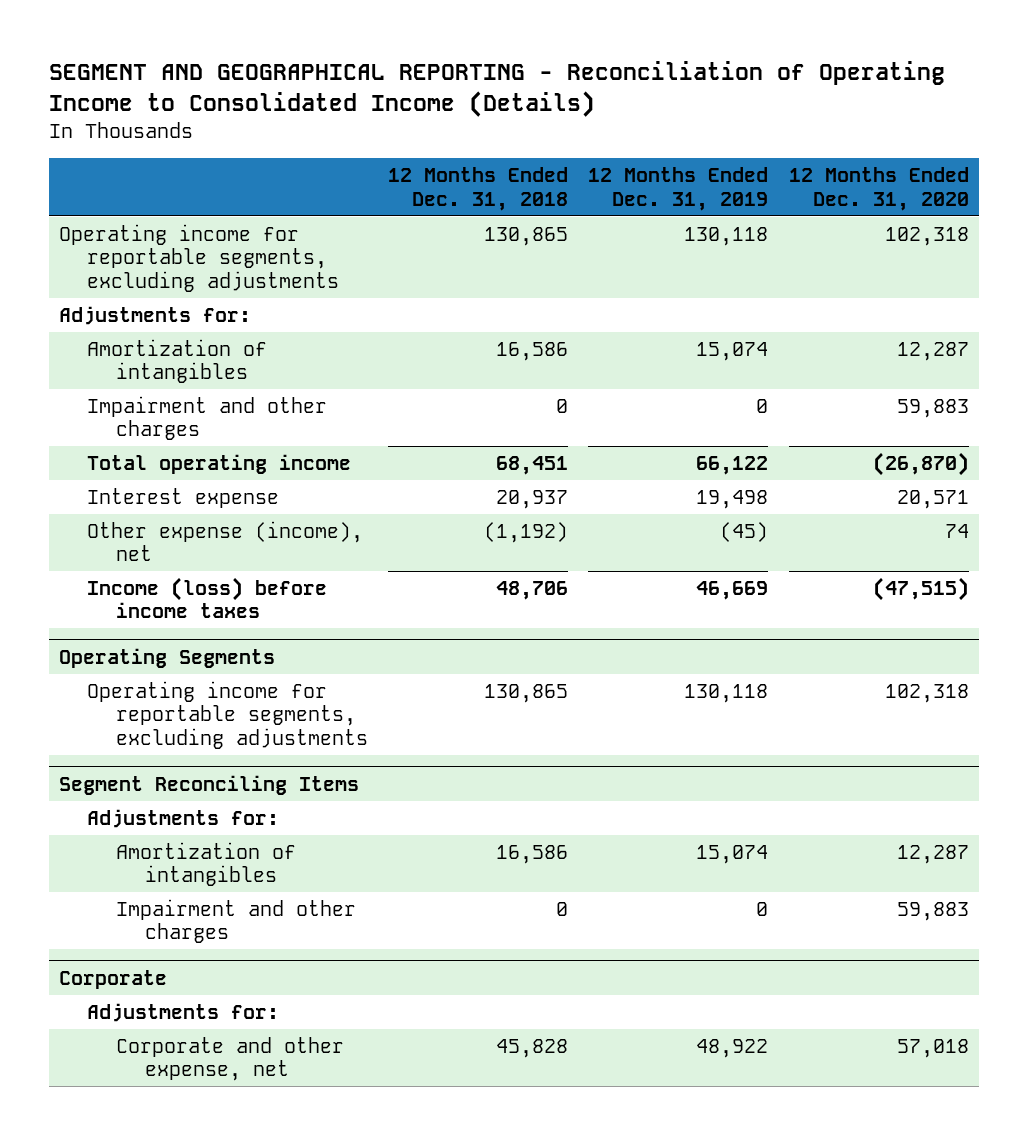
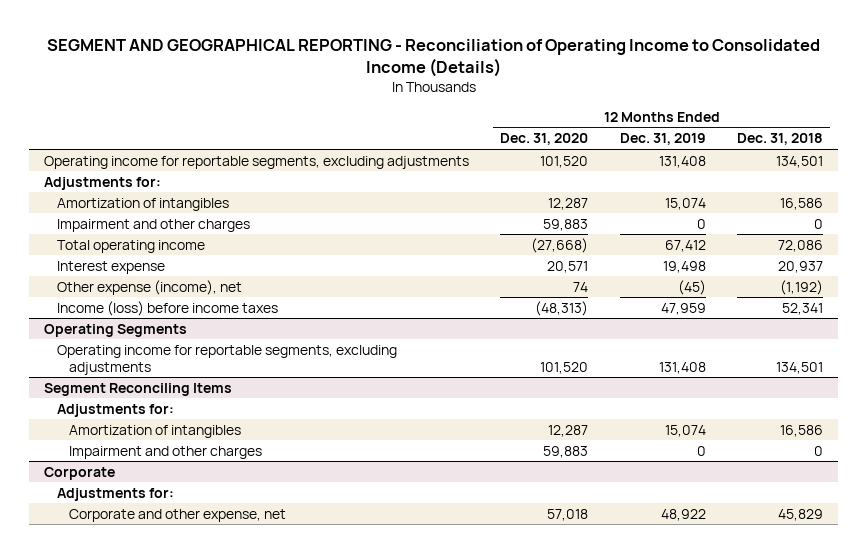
- | 12 Months Ended Dec. 31, 2018 | 12 Months Ended Dec. 31, 2019 | 12 Months Ended Dec. 31, 2020
+ | 12 Months Ended Dec. 31, 2020 | 12 Months Ended Dec. 31, 2019 | 12 Months Ended Dec. 31, 2018
- Operating income for reportable segments, excluding adjustments | 130,865 | 130,118 | 102,318
+ Operating income for reportable segments, excluding adjustments | 101,520 | 131,408 | 134,501
- Total operating income | 68,451 | 66,122 | (26,870)
+ Total operating income | (27,668) | 67,412 | 72,086
- Income (loss) before income taxes | 48,706 | 46,669 | (47,515)
+ Income (loss) before income taxes | (48,313) | 47,959 | 52,341
@ Operating Segments
- Operating income for reportable segments, excluding adjustments | 130,865 | 130,118 | 102,318
+ Operating income for reportable segments, excluding adjustments | 101,520 | 131,408 | 134,501
@ Corporate
- Corporate and other expense, net | 45,828 | 48,922 | 57,018
+ Corporate and other expense, net | 57,018 | 48,922 | 45,829

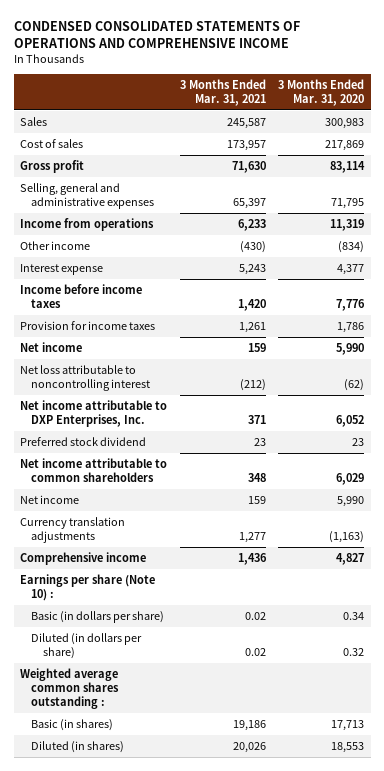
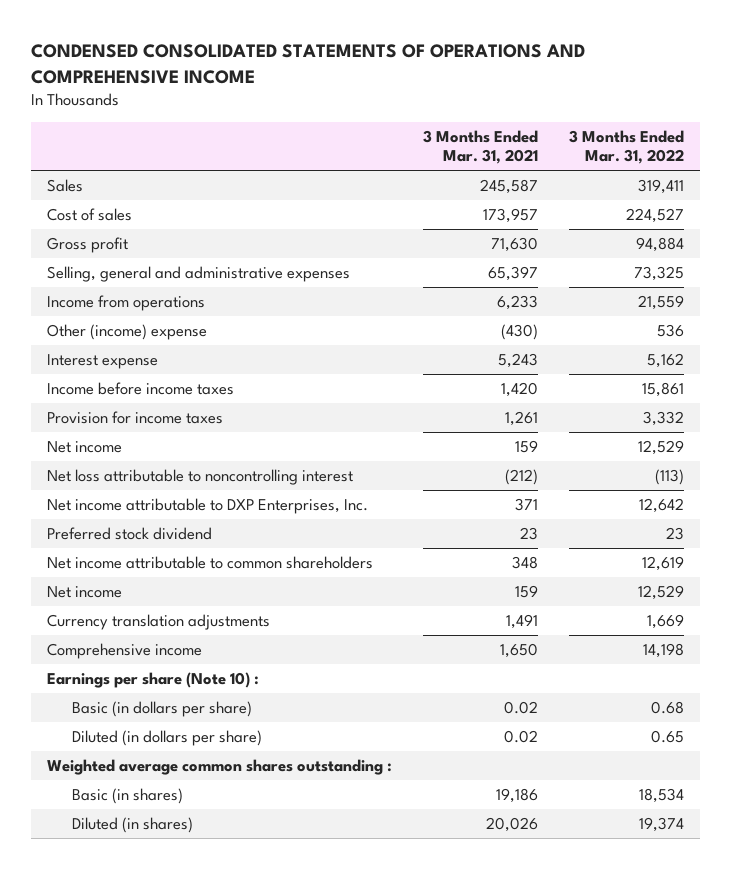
- | 3 Months Ended Mar. 31, 2021 | 3 Months Ended Mar. 31, 2020
+ | 3 Months Ended Mar. 31, 2021 | 3 Months Ended Mar. 31, 2022
- Other income | (430) | (834)
+ Other (income) expense | (430) | 536
- Currency translation adjustments | 1,277 | (1,163)
- Comprehensive income | 1,436 | 4,827
+ Currency translation adjustments | 1,491 | 1,669
+ Comprehensive income | 1,650 | 14,198

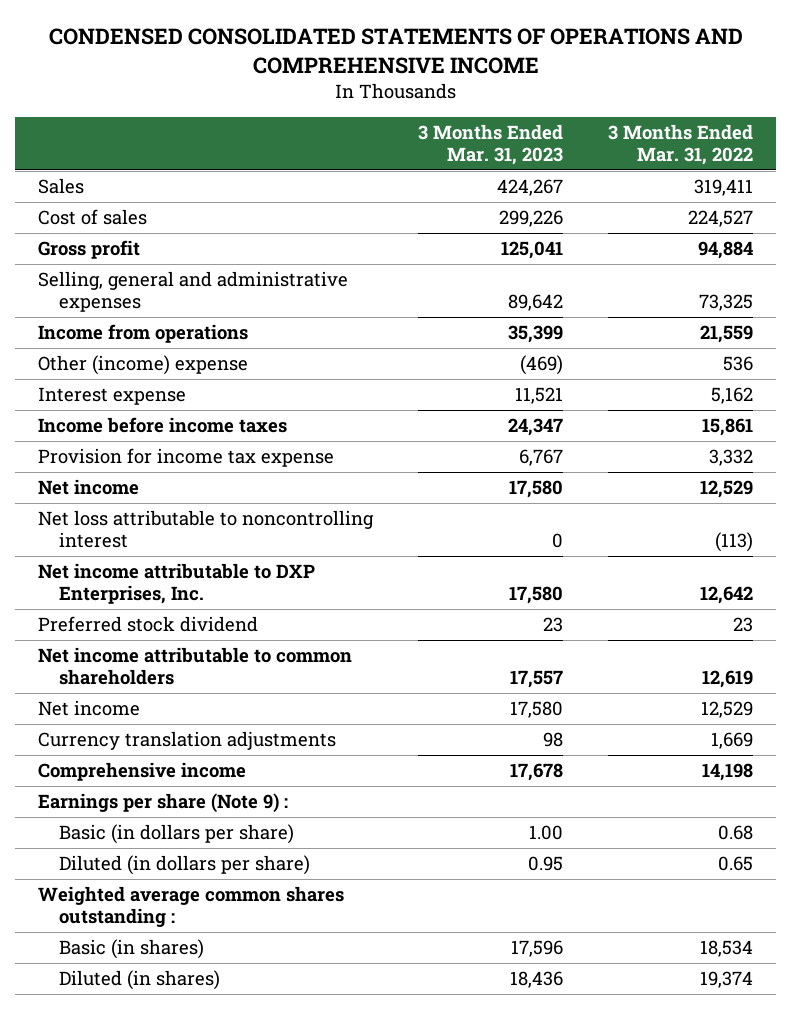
- | 3 Months Ended Mar. 31, 2021 | 3 Months Ended Mar. 31, 2022
+ | 3 Months Ended Mar. 31, 2023 | 3 Months Ended Mar. 31, 2022
- Provision for income taxes | 1,261 | 3,332
+ Provision for income tax expense | 6,767 | 3,332
- Earnings per share (Note 10) :
+ Earnings per share (Note 9) :

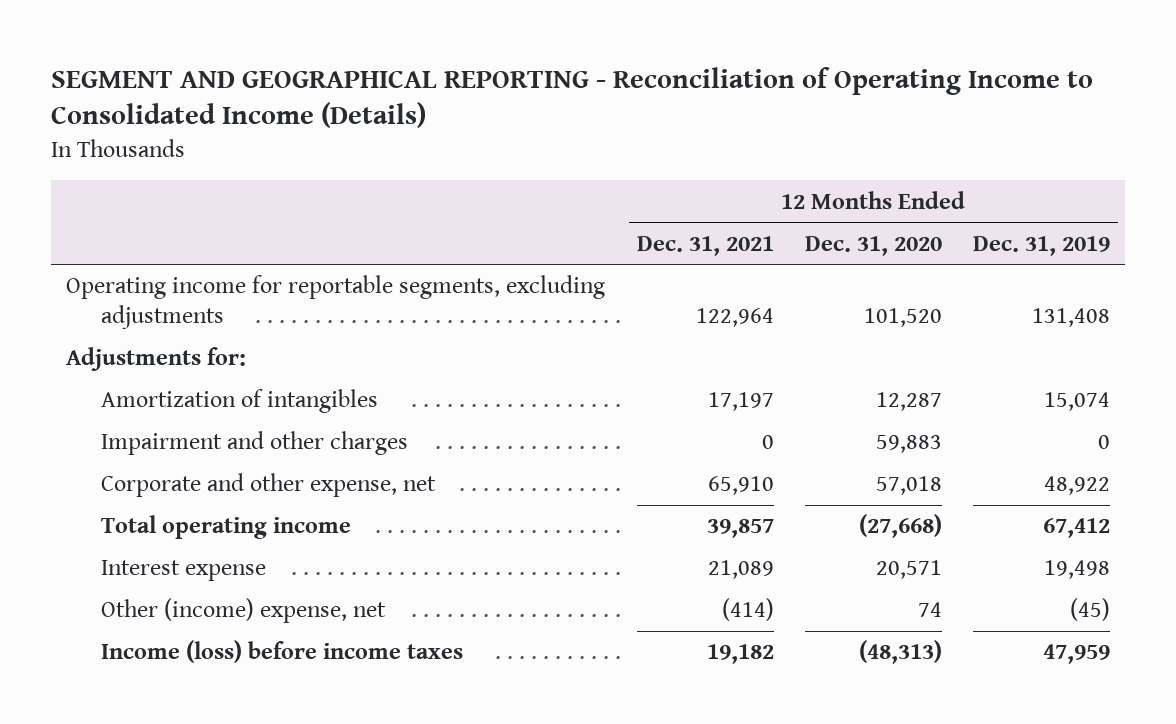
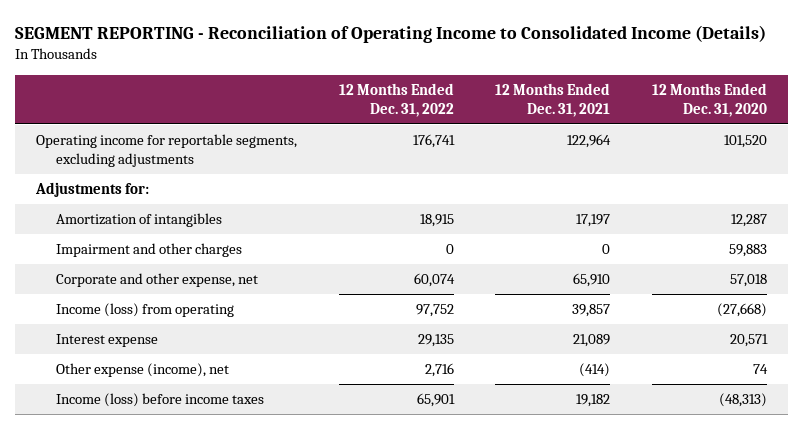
- SEGMENT AND GEOGRAPHICAL REPORTING - Reconciliation of Operating Income to Consolidated Income (Details)
+ SEGMENT REPORTING - Reconciliation of Operating Income to Consolidated Income (Details)
- | 12 Months Ended Dec. 31, 2021 | 12 Months Ended Dec. 31, 2020 | 12 Months Ended Dec. 31, 2019
+ | 12 Months Ended Dec. 31, 2022 | 12 Months Ended Dec. 31, 2021 | 12 Months Ended Dec. 31, 2020
- Total operating income | 39,857 | (27,668) | 67,412
+ Income (loss) from operating | 97,752 | 39,857 | (27,668)
- Other (income) expense, net | (414) | 74 | (45)
+ Other expense (income), net | 2,716 | (414) | 74

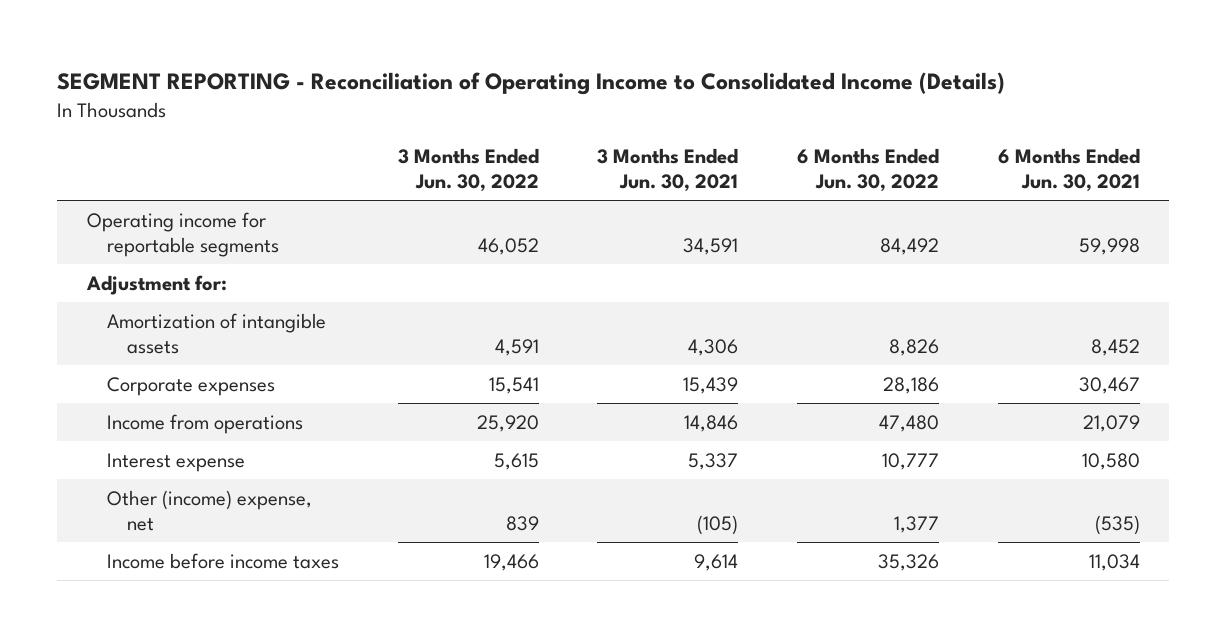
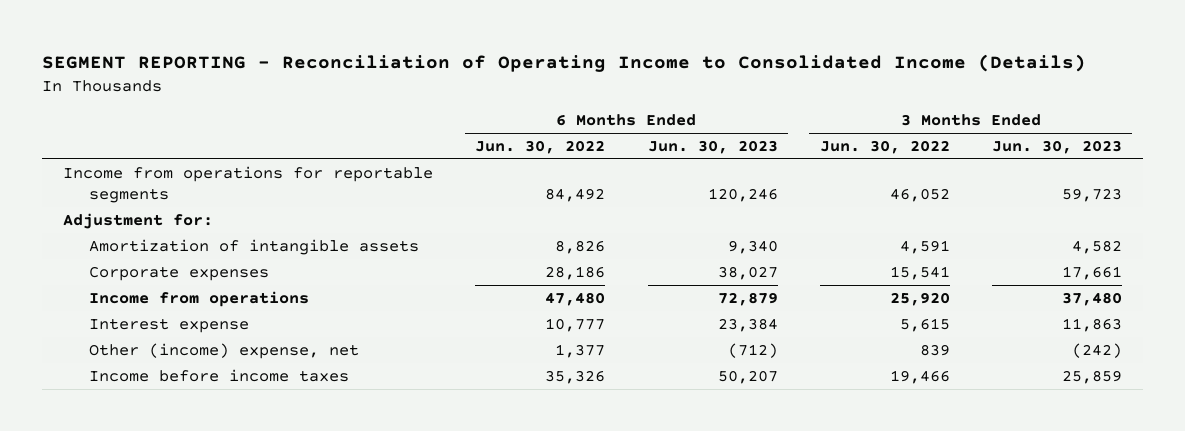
- | 3 Months Ended Jun. 30, 2022 | 3 Months Ended Jun. 30, 2021 | 6 Months Ended Jun. 30, 2022 | 6 Months Ended Jun. 30, 2021
+ | 6 Months Ended Jun. 30, 2022 | 6 Months Ended Jun. 30, 2023 | 3 Months Ended Jun. 30, 2022 | 3 Months Ended Jun. 30, 2023
- Operating income for reportable segments | 46,052 | 34,591 | 84,492 | 59,998
+ Income from operations for reportable segments | 84,492 | 120,246 | 46,052 | 59,723

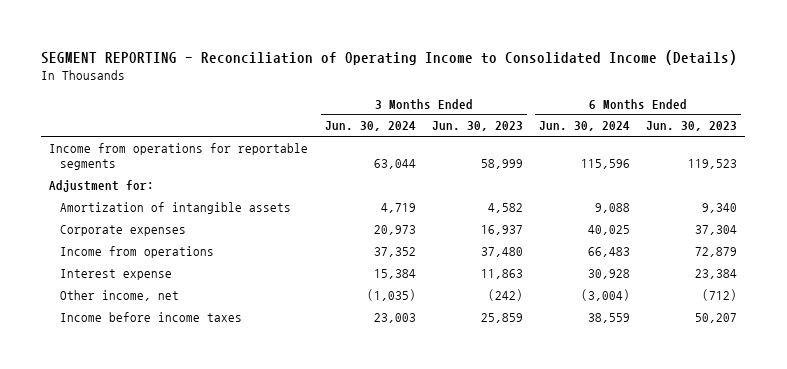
- | 6 Months Ended Jun. 30, 2022 | 6 Months Ended Jun. 30, 2023 | 3 Months Ended Jun. 30, 2022 | 3 Months Ended Jun. 30, 2023
+ | 3 Months Ended Jun. 30, 2024 | 3 Months Ended Jun. 30, 2023 | 6 Months Ended Jun. 30, 2024 | 6 Months Ended Jun. 30, 2023
- Income from operations for reportable segments | 84,492 | 120,246 | 46,052 | 59,723
+ Income from operations for reportable segments | 63,044 | 58,999 | 115,596 | 119,523
- Corporate expenses | 28,186 | 38,027 | 15,541 | 17,661
+ Corporate expenses | 20,973 | 16,937 | 40,025 | 37,304
- Other (income) expense, net | 1,377 | (712) | 839 | (242)
+ Other income, net | (1,035) | (242) | (3,004) | (712)

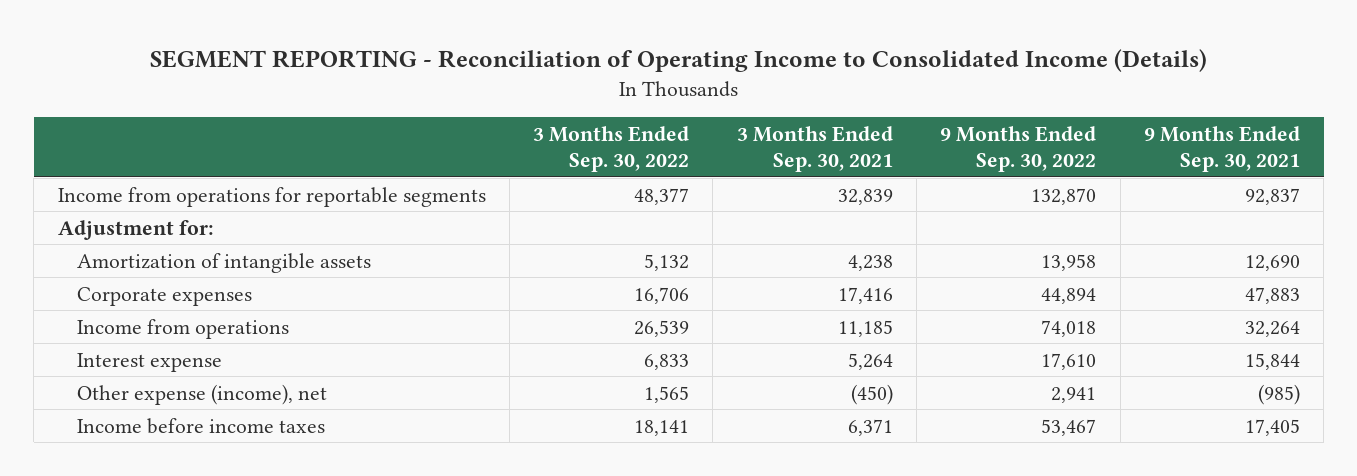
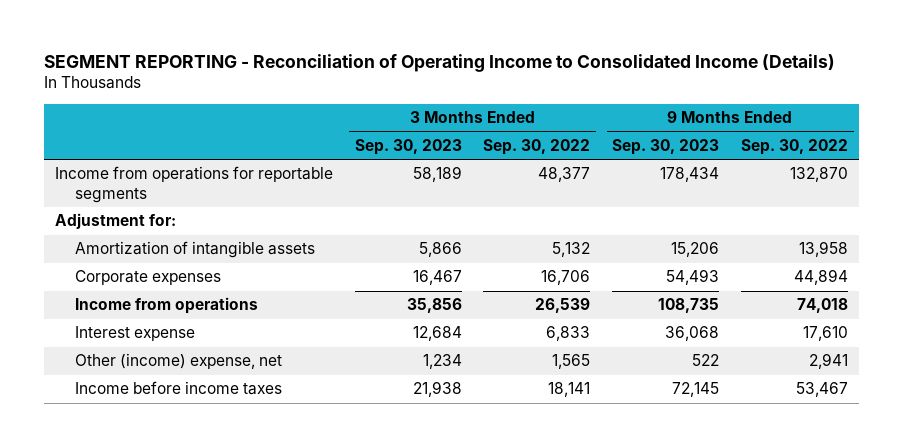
- | 3 Months Ended Sep. 30, 2022 | 3 Months Ended Sep. 30, 2021 | 9 Months Ended Sep. 30, 2022 | 9 Months Ended Sep. 30, 2021
+ | 3 Months Ended Sep. 30, 2023 | 3 Months Ended Sep. 30, 2022 | 9 Months Ended Sep. 30, 2023 | 9 Months Ended Sep. 30, 2022
- Other expense (income), net | 1,565 | (450) | 2,941 | (985)
+ Other (income) expense, net | 1,234 | 1,565 | 522 | 2,941

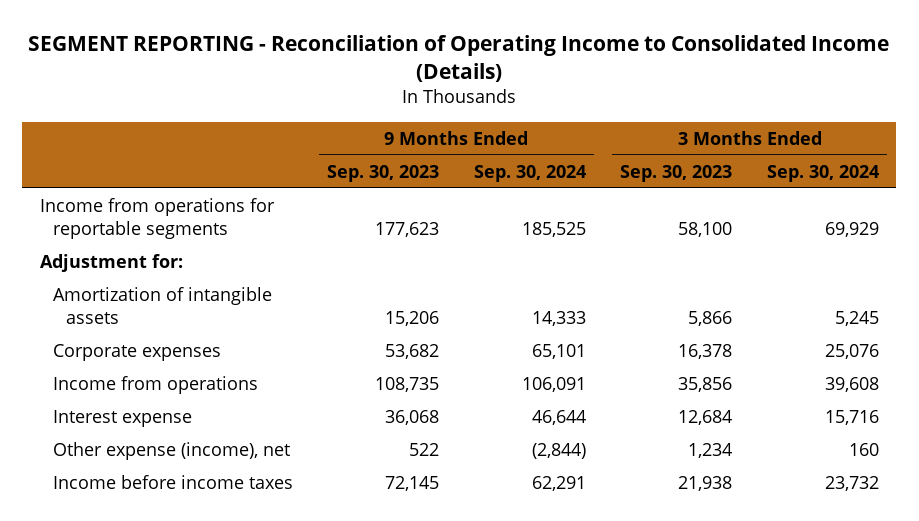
- | 3 Months Ended Sep. 30, 2023 | 3 Months Ended Sep. 30, 2022 | 9 Months Ended Sep. 30, 2023 | 9 Months Ended Sep. 30, 2022
+ | 9 Months Ended Sep. 30, 2023 | 9 Months Ended Sep. 30, 2024 | 3 Months Ended Sep. 30, 2023 | 3 Months Ended Sep. 30, 2024
- Income from operations for reportable segments | 58,189 | 48,377 | 178,434 | 132,870
+ Income from operations for reportable segments | 177,623 | 185,525 | 58,100 | 69,929
- Corporate expenses | 16,467 | 16,706 | 54,493 | 44,894
+ Corporate expenses | 53,682 | 65,101 | 16,378 | 25,076
- Other (income) expense, net | 1,234 | 1,565 | 522 | 2,941
+ Other expense (income), net | 522 | (2,844) | 1,234 | 160

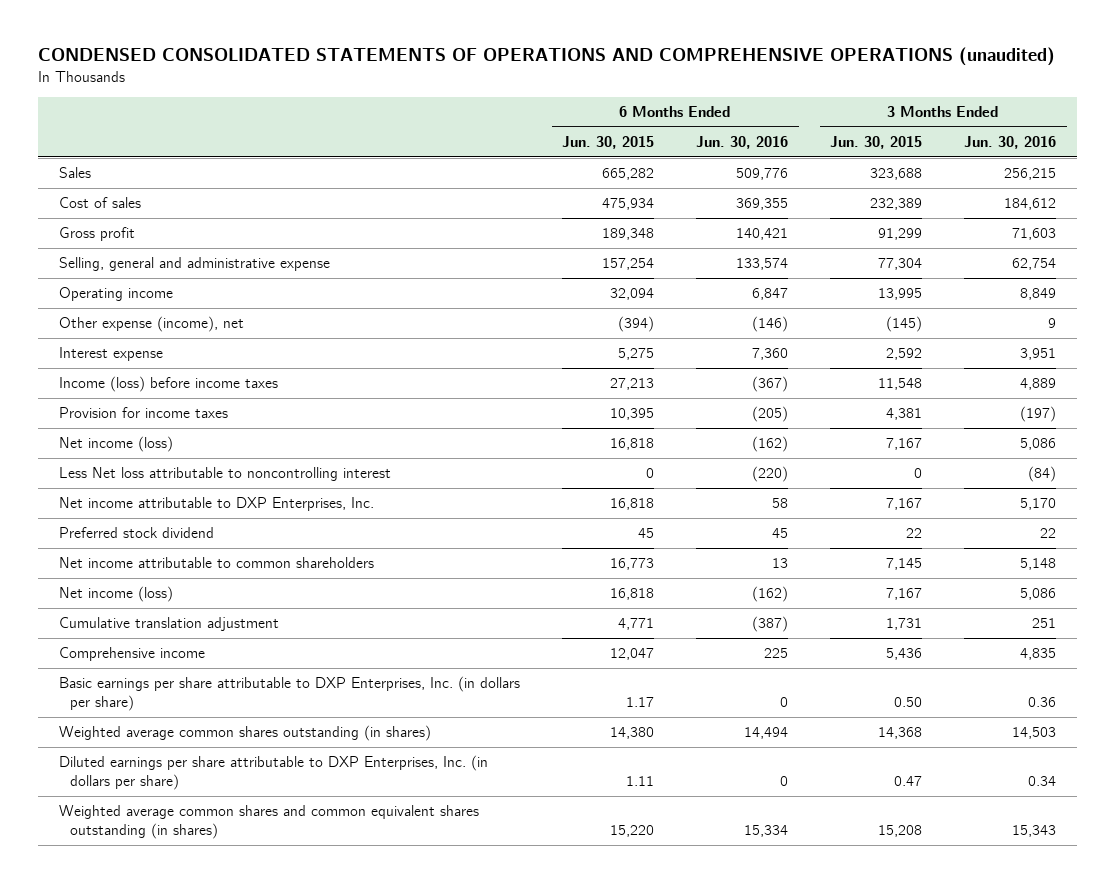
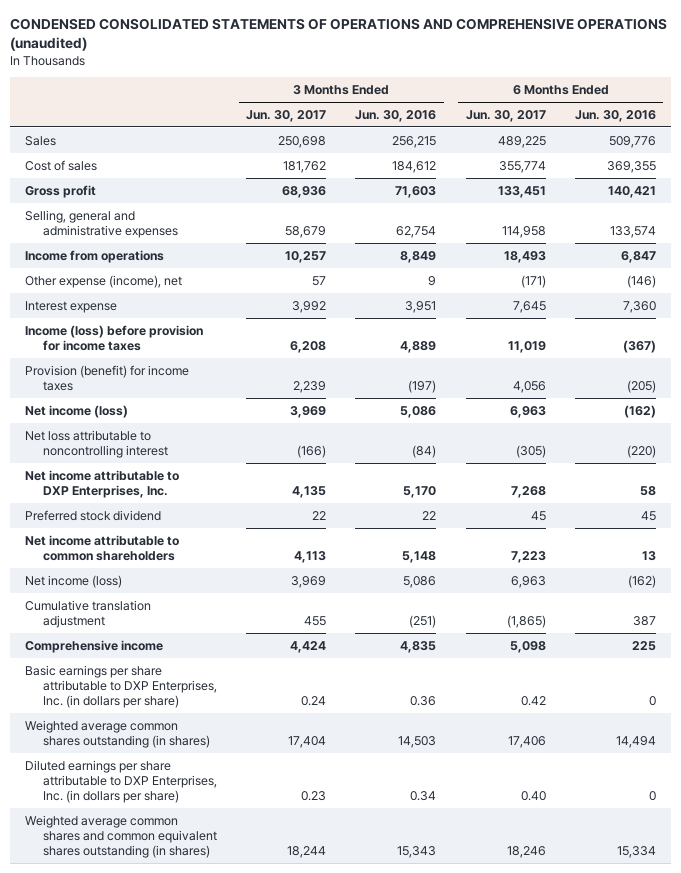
- | 6 Months Ended Jun. 30, 2015 | 6 Months Ended Jun. 30, 2016 | 3 Months Ended Jun. 30, 2015 | 3 Months Ended Jun. 30, 2016
+ | 3 Months Ended Jun. 30, 2017 | 3 Months Ended Jun. 30, 2016 | 6 Months Ended Jun. 30, 2017 | 6 Months Ended Jun. 30, 2016
- Selling, general and administrative expense | 157,254 | 133,574 | 77,304 | 62,754
- Operating income | 32,094 | 6,847 | 13,995 | 8,849
+ Selling, general and administrative expenses | 58,679 | 62,754 | 114,958 | 133,574
+ Income from operations | 10,257 | 8,849 | 18,493 | 6,847
- Income (loss) before income taxes | 27,213 | (367) | 11,548 | 4,889
- Provision for income taxes | 10,395 | (205) | 4,381 | (197)
+ Income (loss) before provision for income taxes | 6,208 | 4,889 | 11,019 | (367)
+ Provision (benefit) for income taxes | 2,239 | (197) | 4,056 | (205)
- Less Net loss attributable to noncontrolling interest | 0 | (220) | 0 | (84)
+ Net loss attributable to noncontrolling interest | (166) | (84) | (305) | (220)
- Cumulative translation adjustment | 4,771 | (387) | 1,731 | 251
+ Cumulative translation adjustment | 455 | (251) | (1,865) | 387

